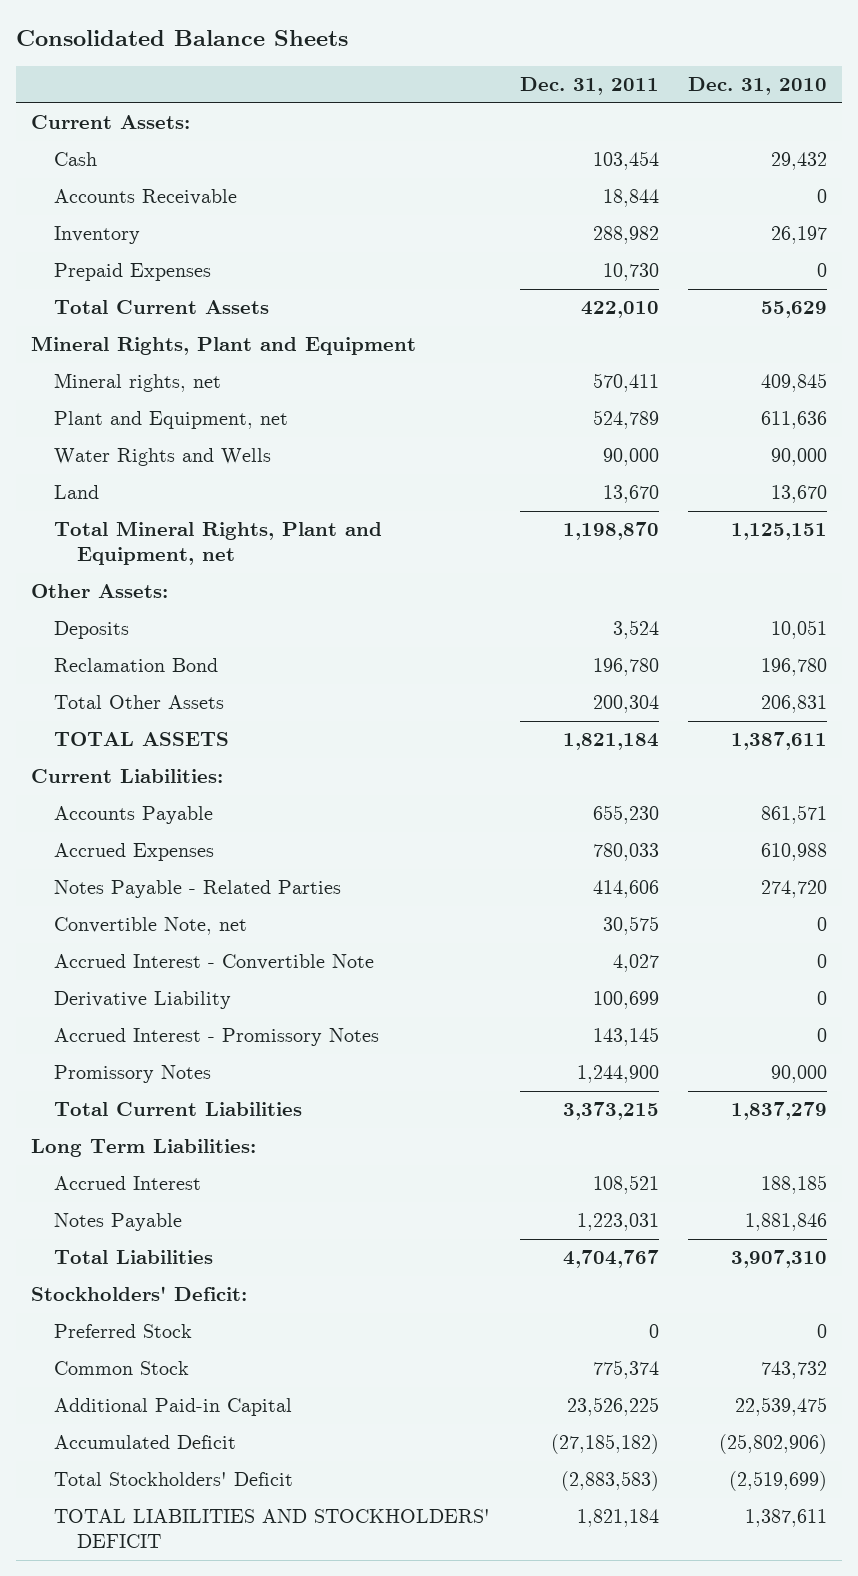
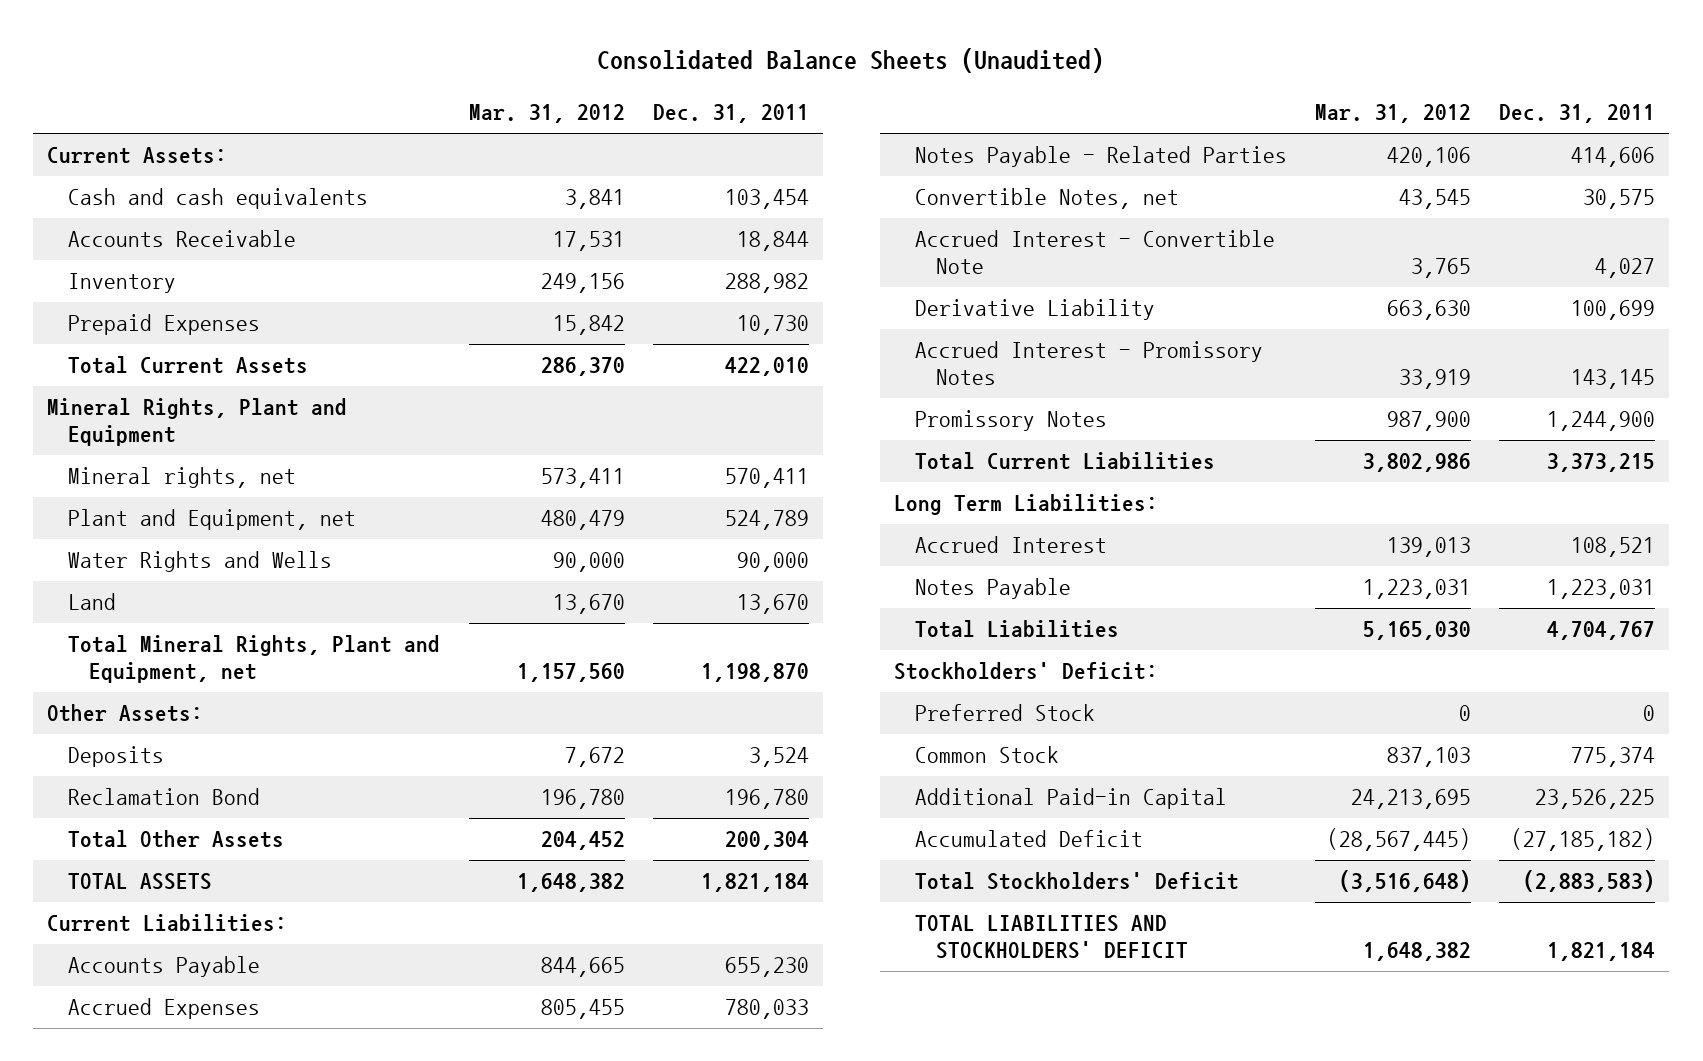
- Consolidated Balance Sheets
+ Consolidated Balance Sheets (Unaudited)
- | Dec. 31, 2011 | Dec. 31, 2010
+ | Mar. 31, 2012 | Dec. 31, 2011
- Cash | 103,454 | 29,432
+ Cash and cash equivalents | 3,841 | 103,454
- Convertible Note, net | 30,575 | 0
+ Convertible Notes, net | 43,545 | 30,575

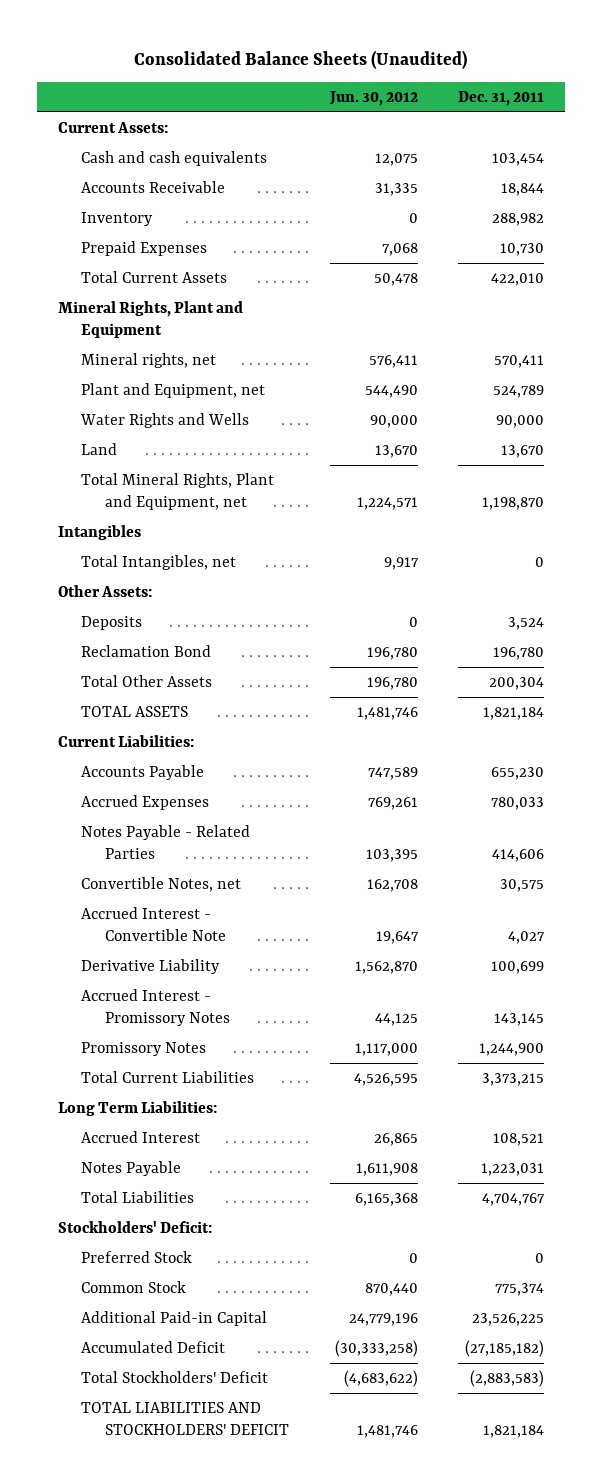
- | Mar. 31, 2012 | Dec. 31, 2011
+ | Jun. 30, 2012 | Dec. 31, 2011
+ Intangibles
+ Total Intangibles, net | 9,917 | 0

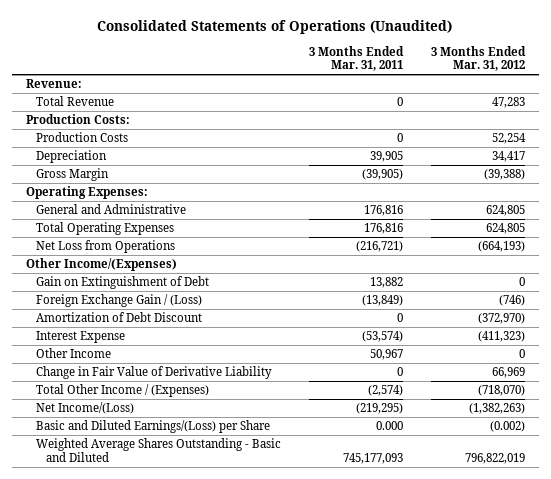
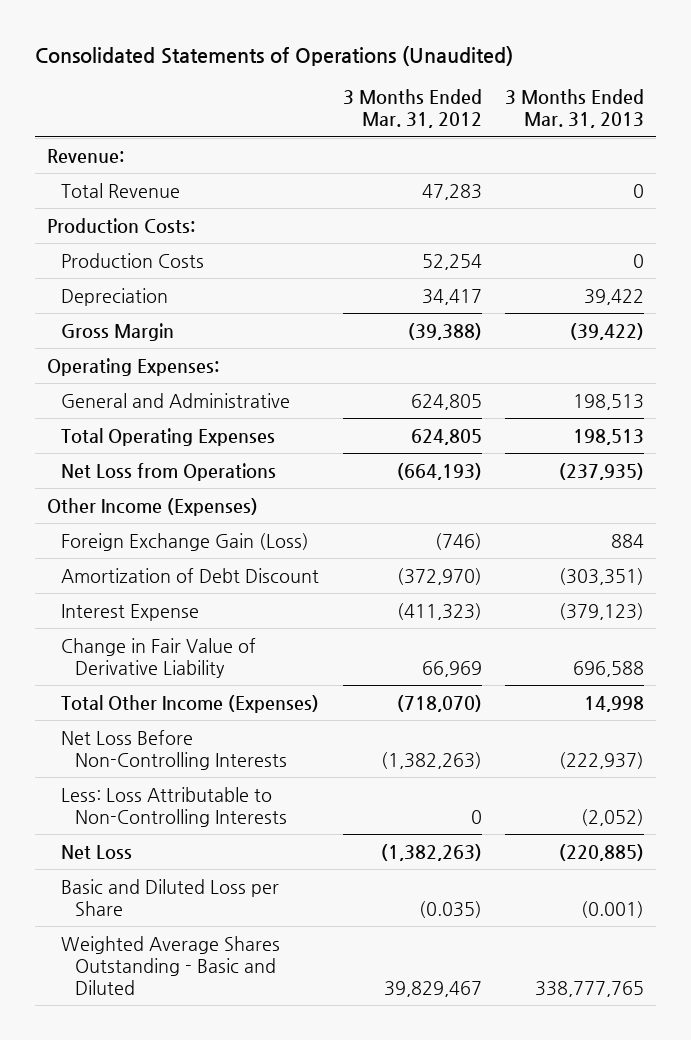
- | 3 Months Ended Mar. 31, 2011 | 3 Months Ended Mar. 31, 2012
+ | 3 Months Ended Mar. 31, 2012 | 3 Months Ended Mar. 31, 2013
- Other Income/(Expenses)
- Gain on Extinguishment of Debt | 13,882 | 0
- Foreign Exchange Gain / (Loss) | (13,849) | (746)
+ Other Income (Expenses)
+ Foreign Exchange Gain (Loss) | (746) | 884
- Other Income | 50,967 | 0
- Total Other Income / (Expenses) | (2,574) | (718,070)
- Net Income/(Loss) | (219,295) | (1,382,263)
- Basic and Diluted Earnings/(Loss) per Share | 0.000 | (0.002)
- Weighted Average Shares Outstanding - Basic and Diluted | 745,177,093 | 796,822,019
+ Total Other Income (Expenses) | (718,070) | 14,998
+ Net Loss Before Non-Controlling Interests | (1,382,263) | (222,937)
+ Less: Loss Attributable to Non-Controlling Interests | 0 | (2,052)
+ Net Loss | (1,382,263) | (220,885)
+ Basic and Diluted Loss per Share | (0.035) | (0.001)
+ Weighted Average Shares Outstanding - Basic and Diluted | 39,829,467 | 338,777,765

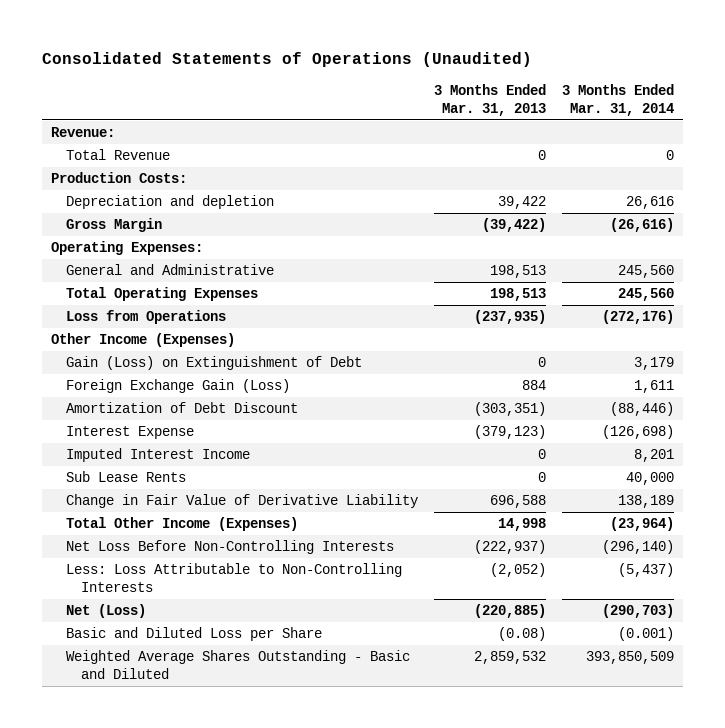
- | 3 Months Ended Mar. 31, 2012 | 3 Months Ended Mar. 31, 2013
+ | 3 Months Ended Mar. 31, 2013 | 3 Months Ended Mar. 31, 2014
- Production Costs | 52,254 | 0
- Depreciation | 34,417 | 39,422
+ Depreciation and depletion | 39,422 | 26,616
- Net Loss from Operations | (664,193) | (237,935)
+ Loss from Operations | (237,935) | (272,176)
+ Gain (Loss) on Extinguishment of Debt | 0 | 3,179
+ Imputed Interest Income | 0 | 8,201
+ Sub Lease Rents | 0 | 40,000
- Net Loss | (1,382,263) | (220,885)
- Basic and Diluted Loss per Share | (0.035) | (0.001)
- Weighted Average Shares Outstanding - Basic and Diluted | 39,829,467 | 338,777,765
+ Net (Loss) | (220,885) | (290,703)
+ Basic and Diluted Loss per Share | (0.08) | (0.001)
+ Weighted Average Shares Outstanding - Basic and Diluted | 2,859,532 | 393,850,509

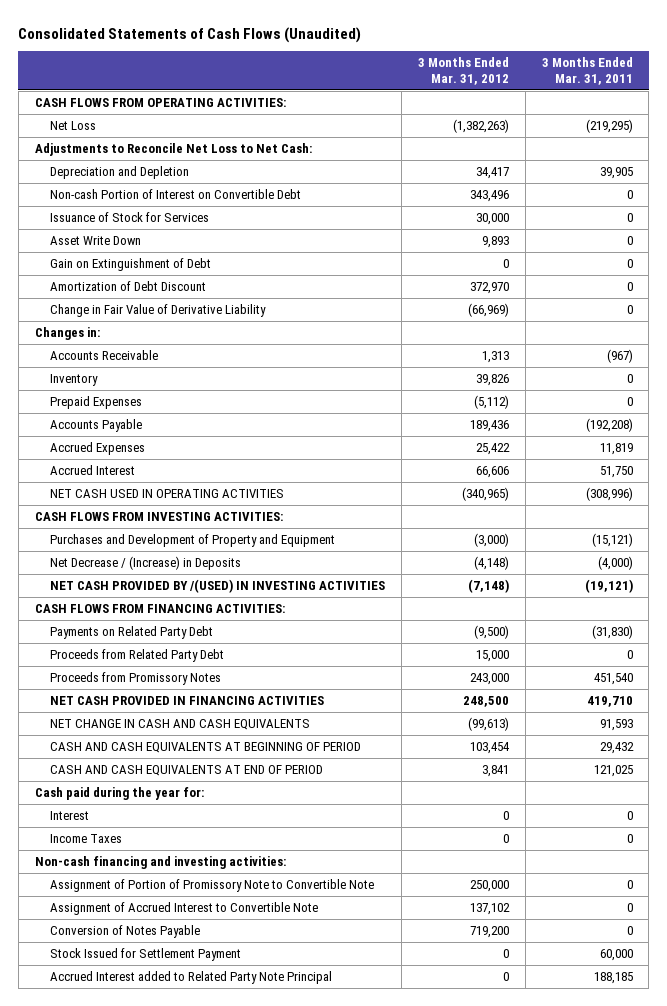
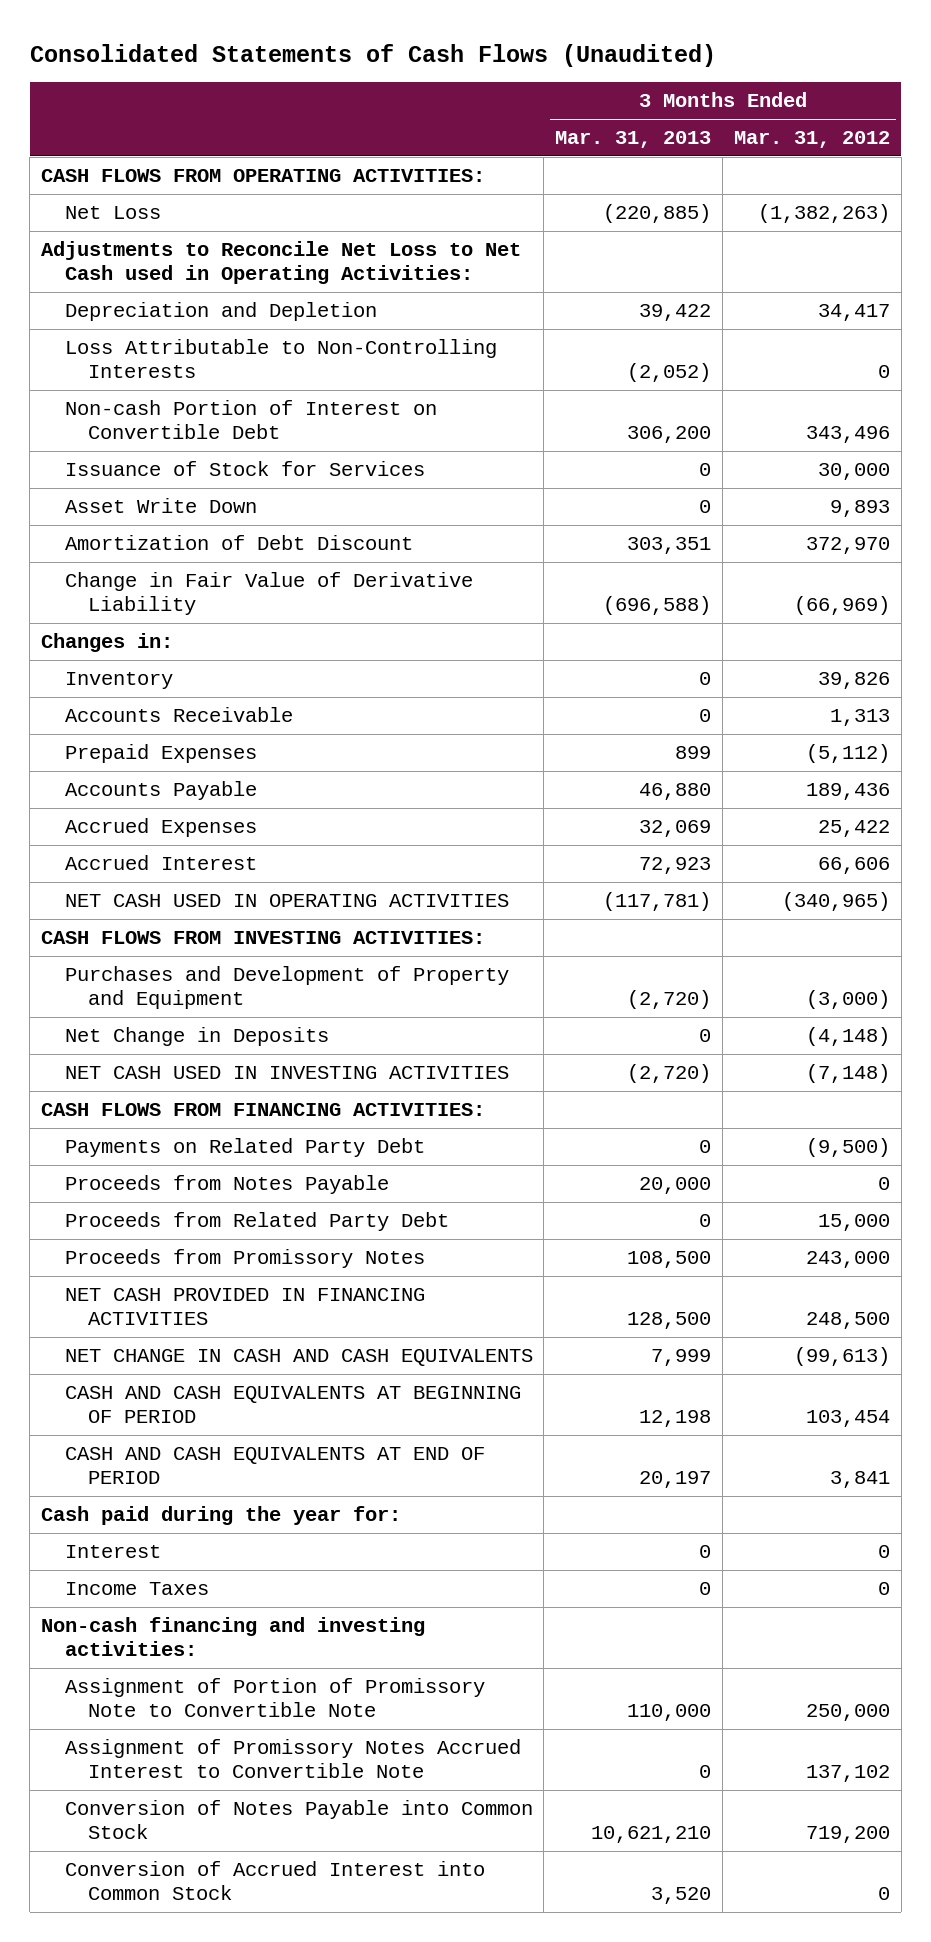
- | 3 Months Ended Mar. 31, 2012 | 3 Months Ended Mar. 31, 2011
+ | 3 Months Ended Mar. 31, 2013 | 3 Months Ended Mar. 31, 2012
- Adjustments to Reconcile Net Loss to Net Cash:
+ Adjustments to Reconcile Net Loss to Net Cash used in Operating Activities:
+ Loss Attributable to Non-Controlling Interests | (2,052) | 0
- Gain on Extinguishment of Debt | 0 | 0
moved down: Accounts Receivable | 0 | 1,313
- Net Decrease / (Increase) in Deposits | (4,148) | (4,000)
- NET CASH PROVIDED BY /(USED) IN INVESTING ACTIVITIES | (7,148) | (19,121)
+ Net Change in Deposits | 0 | (4,148)
+ NET CASH USED IN INVESTING ACTIVITIES | (2,720) | (7,148)
+ Proceeds from Notes Payable | 20,000 | 0
- Assignment of Accrued Interest to Convertible Note | 137,102 | 0
- Conversion of Notes Payable | 719,200 | 0
- Stock Issued for Settlement Payment | 0 | 60,000
- Accrued Interest added to Related Party Note Principal | 0 | 188,185
+ Assignment of Promissory Notes Accrued Interest to Convertible Note | 0 | 137,102
+ Conversion of Notes Payable into Common Stock | 10,621,210 | 719,200
+ Conversion of Accrued Interest into Common Stock | 3,520 | 0

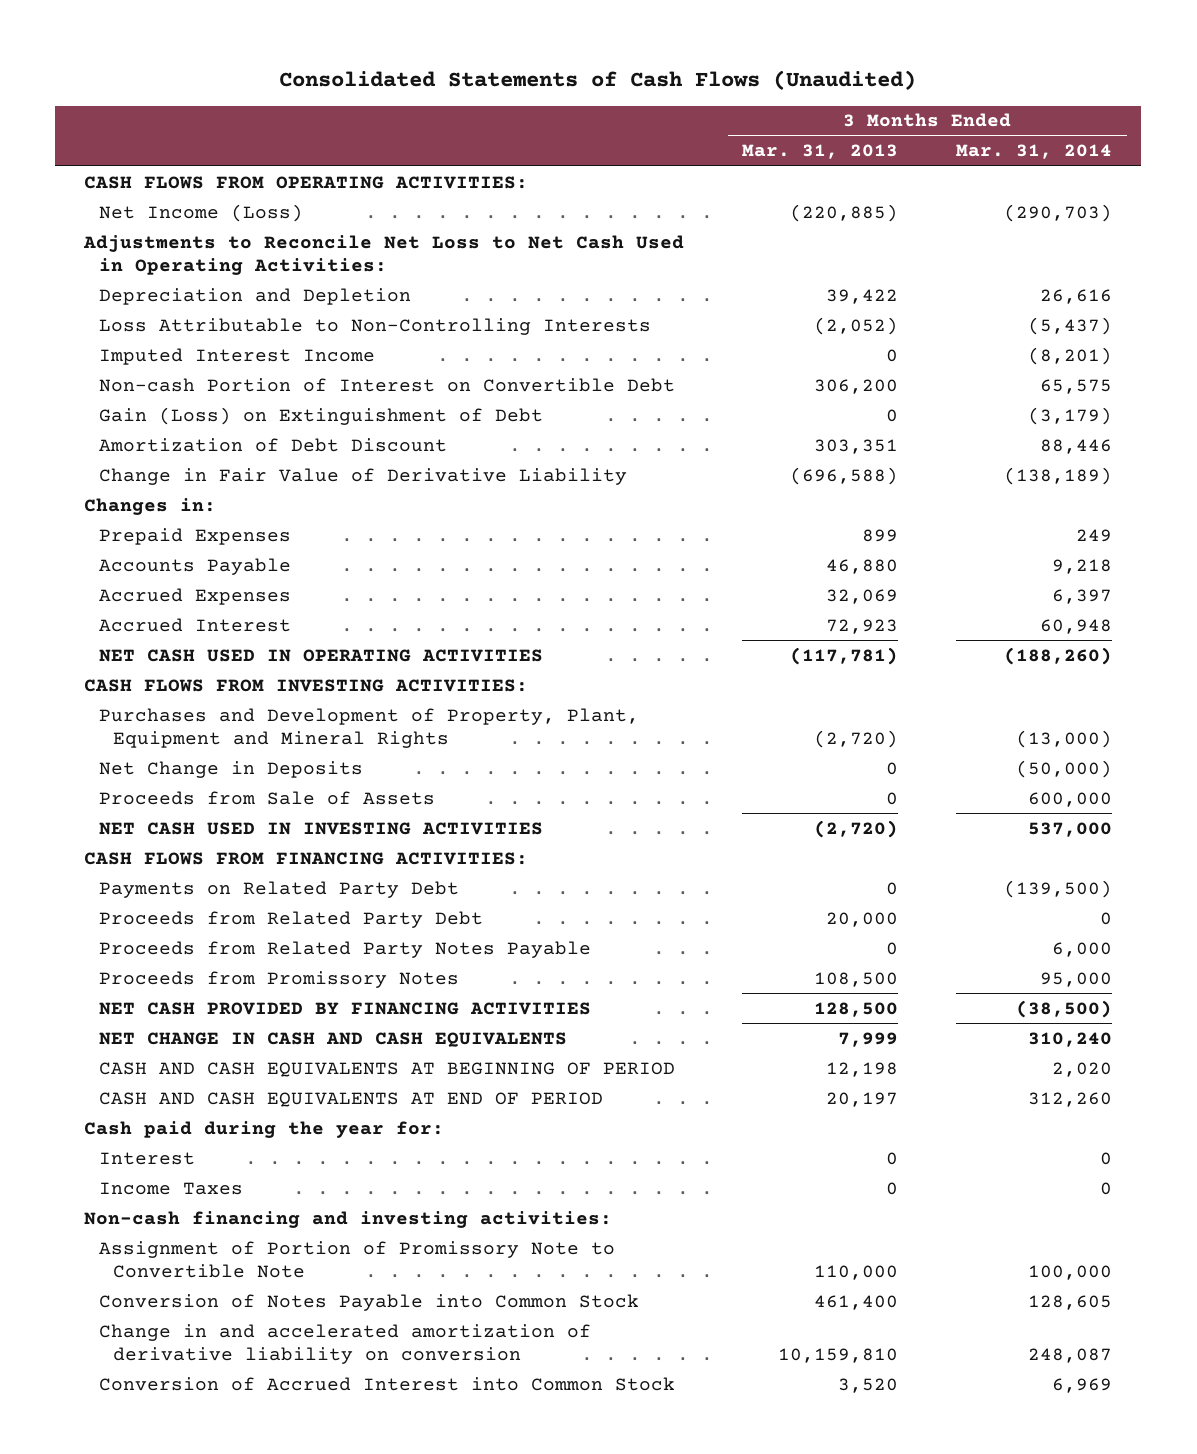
- | 3 Months Ended Mar. 31, 2013 | 3 Months Ended Mar. 31, 2012
+ | 3 Months Ended Mar. 31, 2013 | 3 Months Ended Mar. 31, 2014
- Net Loss | (220,885) | (1,382,263)
- Adjustments to Reconcile Net Loss to Net Cash used in Operating Activities:
+ Net Income (Loss) | (220,885) | (290,703)
+ Adjustments to Reconcile Net Loss to Net Cash Used in Operating Activities:
+ Imputed Interest Income | 0 | (8,201)
- Issuance of Stock for Services | 0 | 30,000
- Asset Write Down | 0 | 9,893
+ Gain (Loss) on Extinguishment of Debt | 0 | (3,179)
- Inventory | 0 | 39,826
- Accounts Receivable | 0 | 1,313
- Purchases and Development of Property and Equipment | (2,720) | (3,000)
+ Purchases and Development of Property, Plant, Equipment and Mineral Rights | (2,720) | (13,000)
+ Proceeds from Sale of Assets | 0 | 600,000
- Proceeds from Notes Payable | 20,000 | 0
- Proceeds from Related Party Debt | 0 | 15,000
+ Proceeds from Related Party Debt | 20,000 | 0
+ Proceeds from Related Party Notes Payable | 0 | 6,000
- NET CASH PROVIDED IN FINANCING ACTIVITIES | 128,500 | 248,500
+ NET CASH PROVIDED BY FINANCING ACTIVITIES | 128,500 | (38,500)
- Assignment of Promissory Notes Accrued Interest to Convertible Note | 0 | 137,102
- Conversion of Notes Payable into Common Stock | 10,621,210 | 719,200
+ Conversion of Notes Payable into Common Stock | 461,400 | 128,605
+ Change in and accelerated amortization of derivative liability on conversion | 10,159,810 | 248,087

